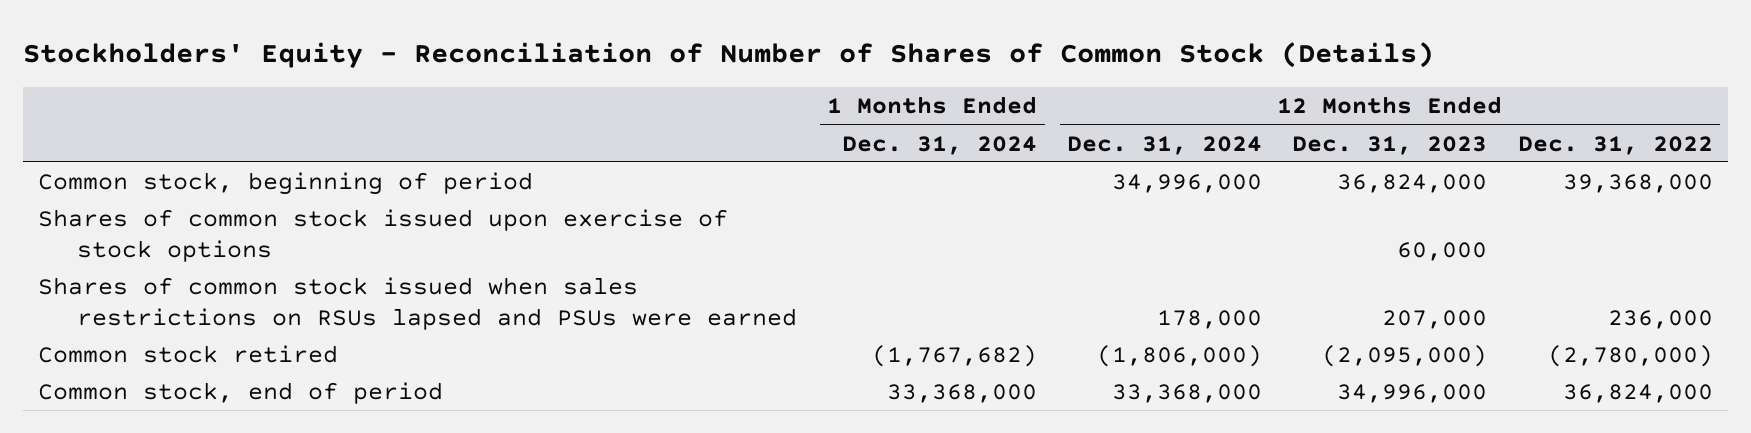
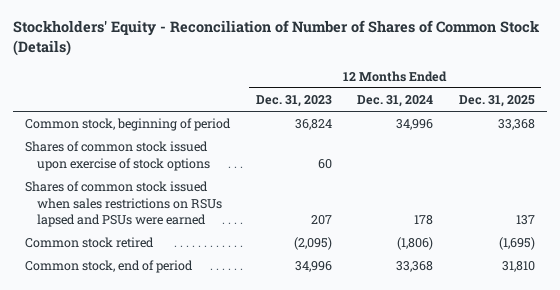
- | 1 Months Ended Dec. 31, 2024 | 12 Months Ended Dec. 31, 2024 | 12 Months Ended Dec. 31, 2023 | 12 Months Ended Dec. 31, 2022
+ | 12 Months Ended Dec. 31, 2023 | 12 Months Ended Dec. 31, 2024 | 12 Months Ended Dec. 31, 2025
- Common stock, beginning of period | | 34,996,000 | 36,824,000 | 39,368,000
- Shares of common stock issued upon exercise of stock options | | | 60,000 |
- Shares of common stock issued when sales restrictions on RSUs lapsed and PSUs were earned | | 178,000 | 207,000 | 236,000
- Common stock retired | (1,767,682) | (1,806,000) | (2,095,000) | (2,780,000)
- Common stock, end of period | 33,368,000 | 33,368,000 | 34,996,000 | 36,824,000
+ Common stock, beginning of period | 36,824 | 34,996 | 33,368
+ Shares of common stock issued upon exercise of stock options | 60 | |
+ Shares of common stock issued when sales restrictions on RSUs lapsed and PSUs were earned | 207 | 178 | 137
+ Common stock retired | (2,095) | (1,806) | (1,695)
+ Common stock, end of period | 34,996 | 33,368 | 31,810

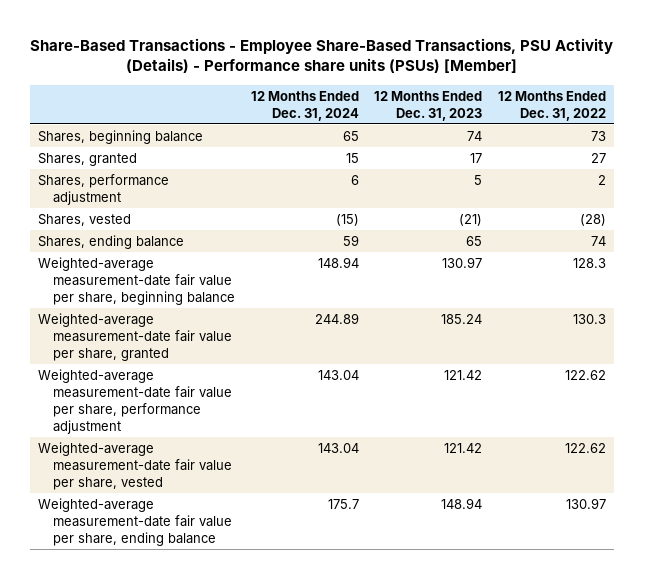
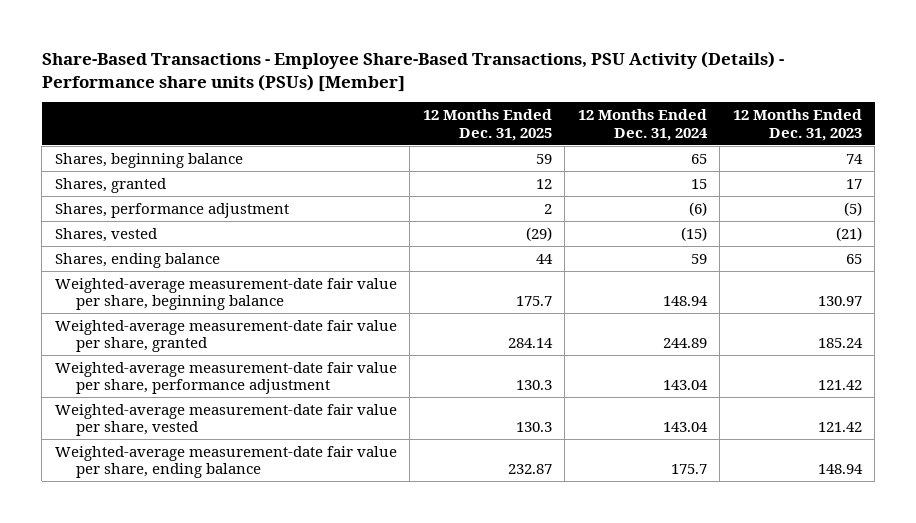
- | 12 Months Ended Dec. 31, 2024 | 12 Months Ended Dec. 31, 2023 | 12 Months Ended Dec. 31, 2022
+ | 12 Months Ended Dec. 31, 2025 | 12 Months Ended Dec. 31, 2024 | 12 Months Ended Dec. 31, 2023
- Shares, performance adjustment | 6 | 5 | 2
+ Shares, performance adjustment | 2 | (6) | (5)

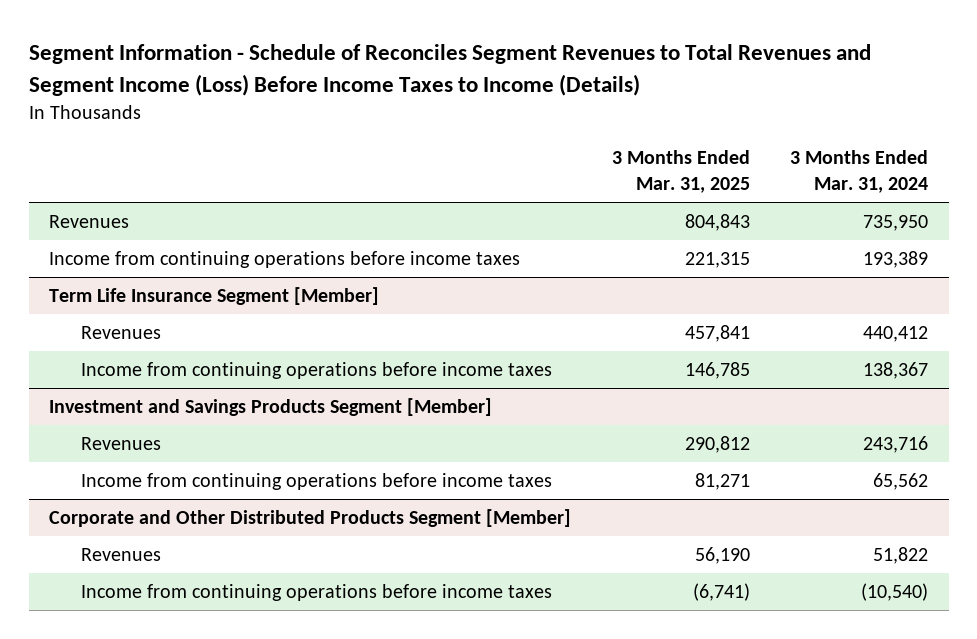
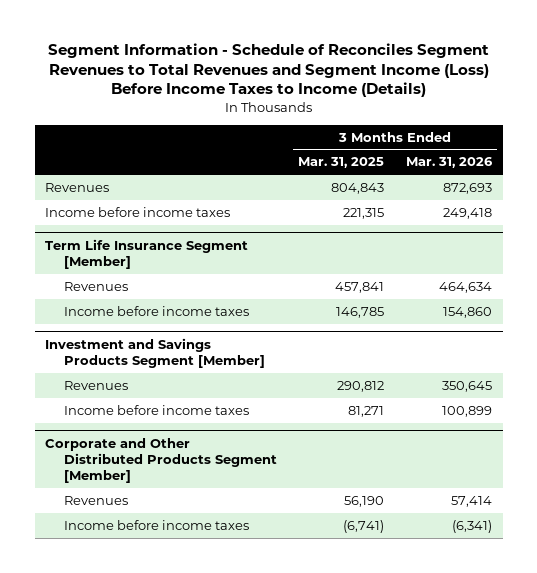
- | 3 Months Ended Mar. 31, 2025 | 3 Months Ended Mar. 31, 2024
+ | 3 Months Ended Mar. 31, 2025 | 3 Months Ended Mar. 31, 2026
- Income from continuing operations before income taxes | 221,315 | 193,389
+ Income before income taxes | 221,315 | 249,418
@ Term Life Insurance Segment [Member]
- Income from continuing operations before income taxes | 146,785 | 138,367
+ Income before income taxes | 146,785 | 154,860
@ Investment and Savings Products Segment [Member]
- Income from continuing operations before income taxes | 81,271 | 65,562
+ Income before income taxes | 81,271 | 100,899
@ Corporate and Other Distributed Products Segment [Member]
- Income from continuing operations before income taxes | (6,741) | (10,540)
+ Income before income taxes | (6,741) | (6,341)

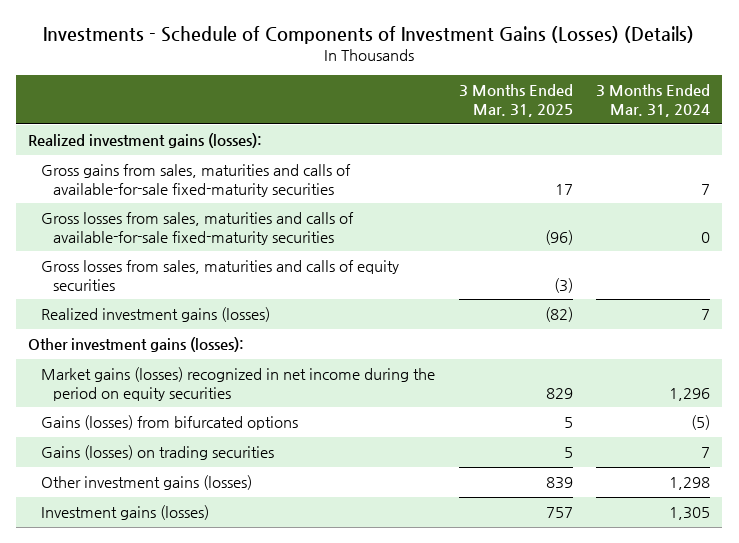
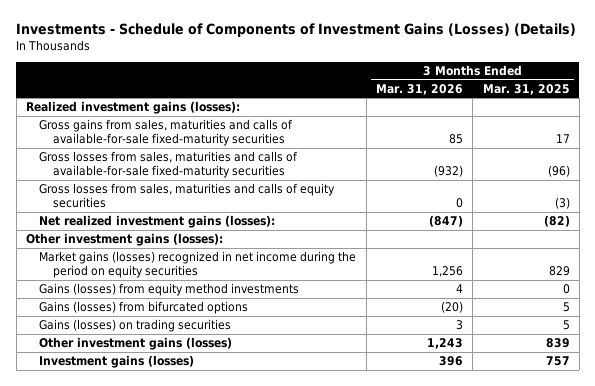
- | 3 Months Ended Mar. 31, 2025 | 3 Months Ended Mar. 31, 2024
+ | 3 Months Ended Mar. 31, 2026 | 3 Months Ended Mar. 31, 2025
- Realized investment gains (losses) | (82) | 7
+ Net realized investment gains (losses): | (847) | (82)
+ Gains (losses) from equity method investments | 4 | 0

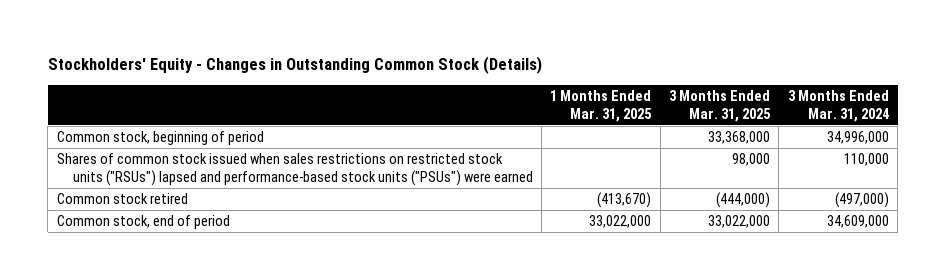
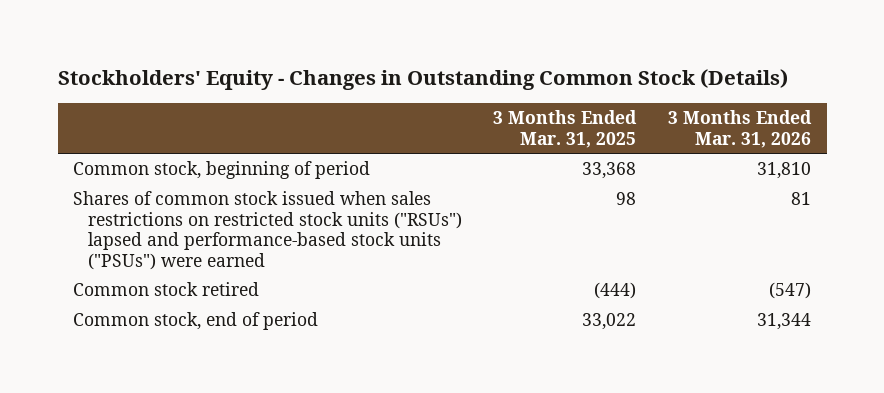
- | 1 Months Ended Mar. 31, 2025 | 3 Months Ended Mar. 31, 2025 | 3 Months Ended Mar. 31, 2024
+ | 3 Months Ended Mar. 31, 2025 | 3 Months Ended Mar. 31, 2026
- Common stock, beginning of period | | 33,368,000 | 34,996,000
- Shares of common stock issued when sales restrictions on restricted stock units ("RSUs") lapsed and performance-based stock units ("PSUs") were earned | | 98,000 | 110,000
- Common stock retired | (413,670) | (444,000) | (497,000)
- Common stock, end of period | 33,022,000 | 33,022,000 | 34,609,000
+ Common stock, beginning of period | 33,368 | 31,810
+ Shares of common stock issued when sales restrictions on restricted stock units ("RSUs") lapsed and performance-based stock units ("PSUs") were earned | 98 | 81
+ Common stock retired | (444) | (547)
+ Common stock, end of period | 33,022 | 31,344

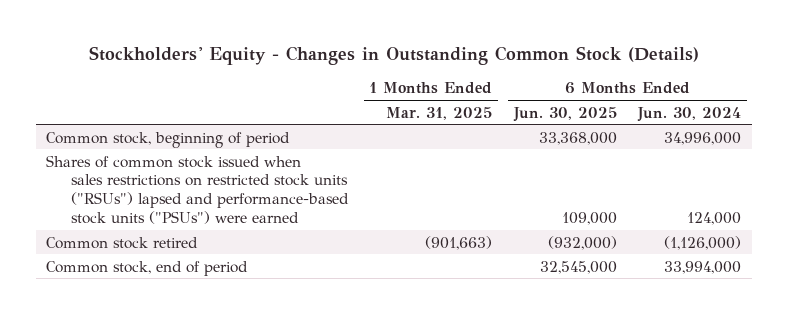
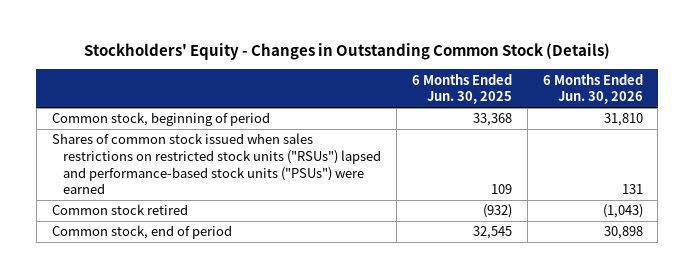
- | 1 Months Ended Mar. 31, 2025 | 6 Months Ended Jun. 30, 2025 | 6 Months Ended Jun. 30, 2024
+ | 6 Months Ended Jun. 30, 2025 | 6 Months Ended Jun. 30, 2026
- Common stock, beginning of period | | 33,368,000 | 34,996,000
- Shares of common stock issued when sales restrictions on restricted stock units ("RSUs") lapsed and performance-based stock units ("PSUs") were earned | | 109,000 | 124,000
- Common stock retired | (901,663) | (932,000) | (1,126,000)
- Common stock, end of period | | 32,545,000 | 33,994,000
+ Common stock, beginning of period | 33,368 | 31,810
+ Shares of common stock issued when sales restrictions on restricted stock units ("RSUs") lapsed and performance-based stock units ("PSUs") were earned | 109 | 131
+ Common stock retired | (932) | (1,043)
+ Common stock, end of period | 32,545 | 30,898

